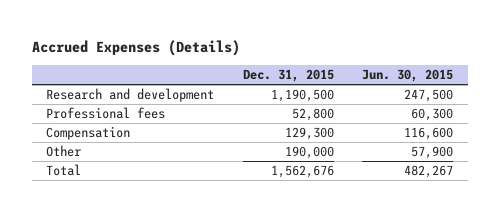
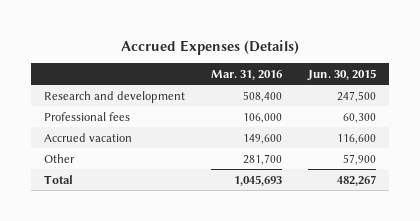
- | Dec. 31, 2015 | Jun. 30, 2015
+ | Mar. 31, 2016 | Jun. 30, 2015
- Compensation | 129,300 | 116,600
+ Accrued vacation | 149,600 | 116,600

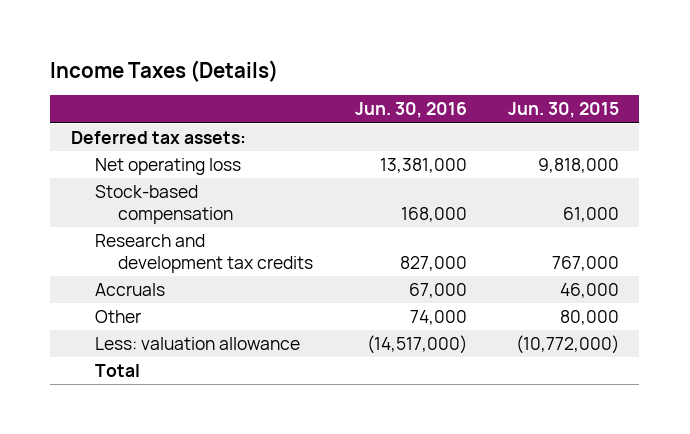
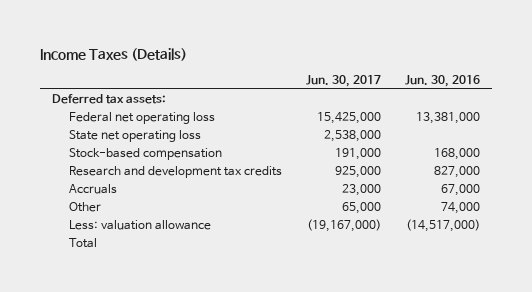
- | Jun. 30, 2016 | Jun. 30, 2015
+ | Jun. 30, 2017 | Jun. 30, 2016
- Net operating loss | 13,381,000 | 9,818,000
+ Federal net operating loss | 15,425,000 | 13,381,000
+ State net operating loss | 2,538,000 |

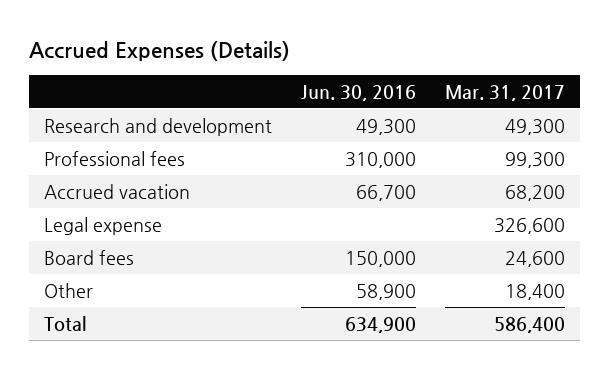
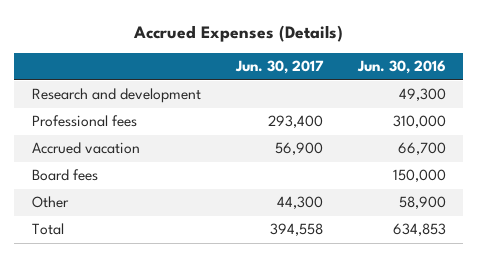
- | Jun. 30, 2016 | Mar. 31, 2017
+ | Jun. 30, 2017 | Jun. 30, 2016
- Legal expense | | 326,600
- Total | 634,900 | 586,400
+ Total | 394,558 | 634,853

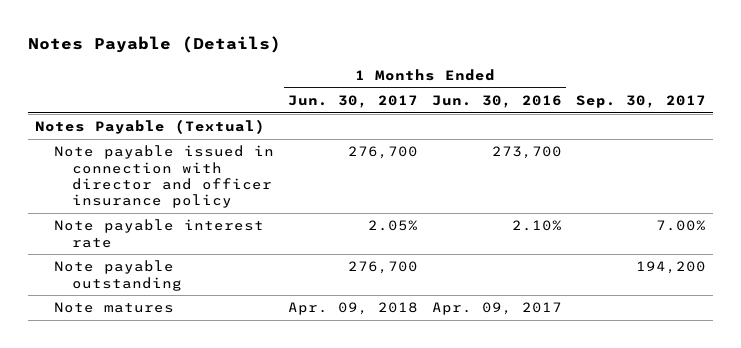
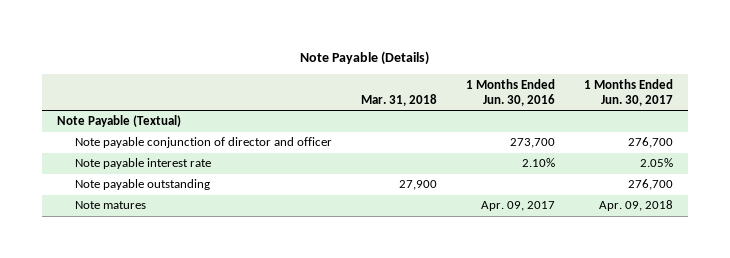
- Notes Payable (Details)
+ Note Payable (Details)
- | 1 Months Ended Jun. 30, 2017 | 1 Months Ended Jun. 30, 2016 | Sep. 30, 2017
+ | Mar. 31, 2018 | 1 Months Ended Jun. 30, 2016 | 1 Months Ended Jun. 30, 2017
- Notes Payable (Textual)
- Note payable issued in connection with director and officer insurance policy | 276,700 | 273,700 |
+ Note Payable (Textual)
+ Note payable conjunction of director and officer | | 273,700 | 276,700

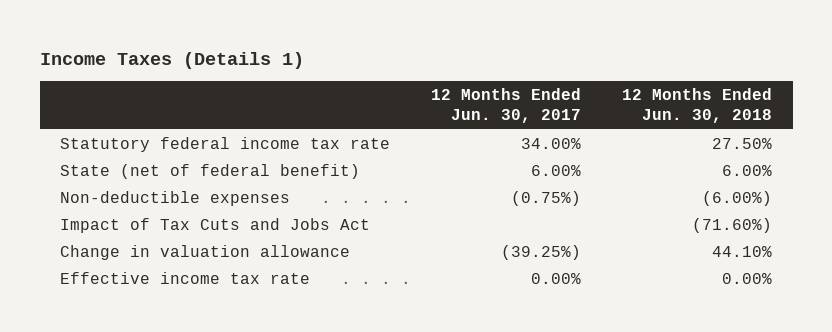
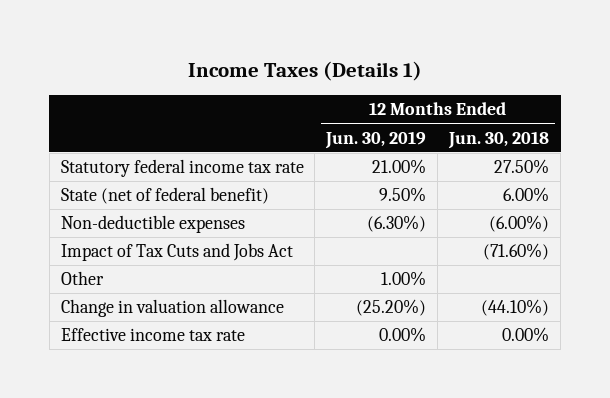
- | 12 Months Ended Jun. 30, 2017 | 12 Months Ended Jun. 30, 2018
+ | 12 Months Ended Jun. 30, 2019 | 12 Months Ended Jun. 30, 2018
- Change in valuation allowance | (39.25%) | 44.10%
+ Other | 1.00% |
+ Change in valuation allowance | (25.20%) | (44.10%)

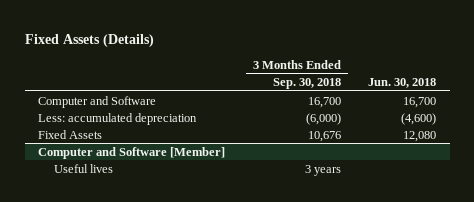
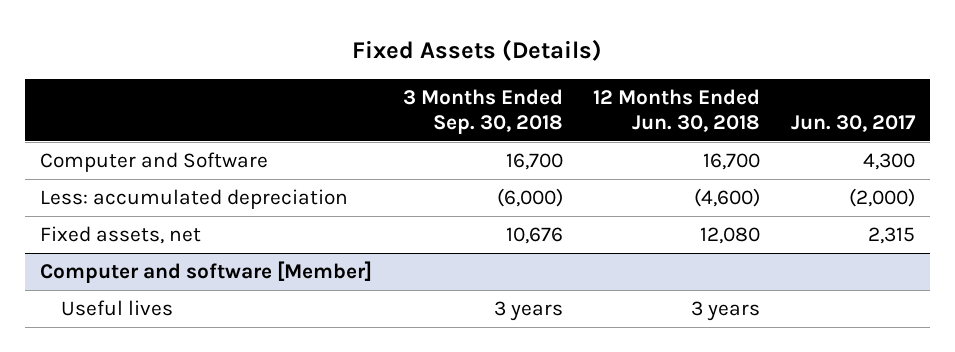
- | 3 Months Ended Sep. 30, 2018 | Jun. 30, 2018
+ | 3 Months Ended Sep. 30, 2018 | 12 Months Ended Jun. 30, 2018 | Jun. 30, 2017
- Fixed Assets | 10,676 | 12,080
- Computer and Software [Member]
+ Fixed assets, net | 10,676 | 12,080 | 2,315
+ Computer and software [Member]

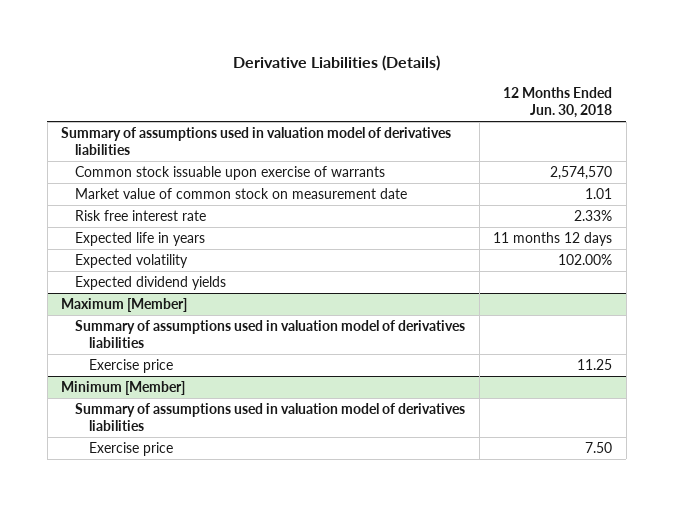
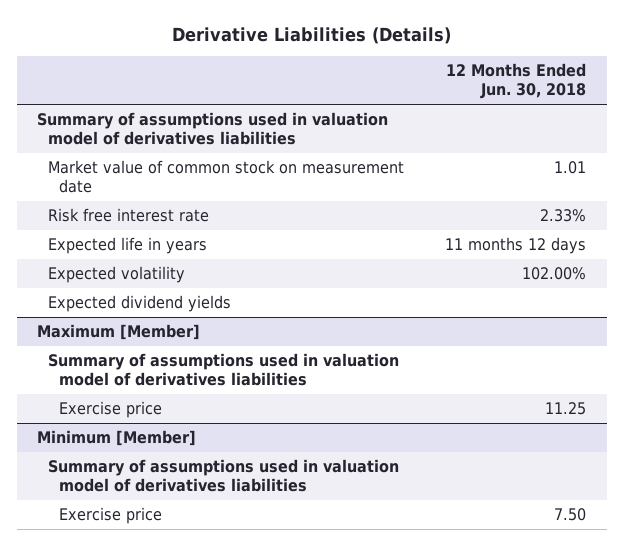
- Common stock issuable upon exercise of warrants | 2,574,570

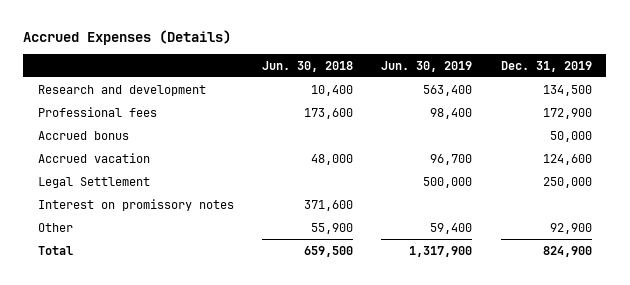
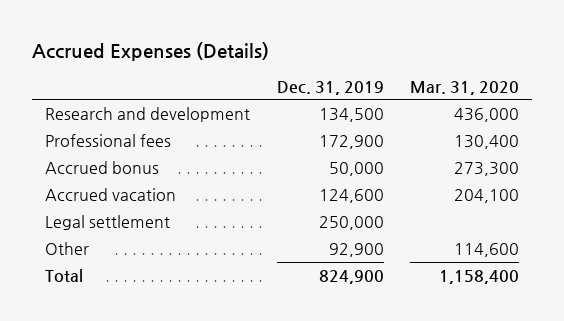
- | Jun. 30, 2018 | Jun. 30, 2019 | Dec. 31, 2019
+ | Dec. 31, 2019 | Mar. 31, 2020
- Legal Settlement | | 500,000 | 250,000
- Interest on promissory notes | 371,600 | |
+ Legal settlement | 250,000 |

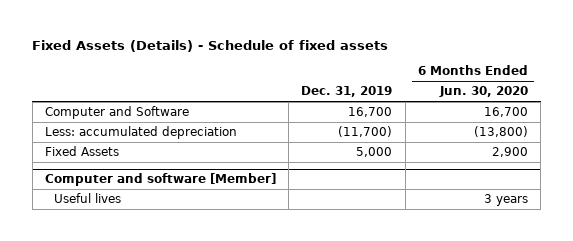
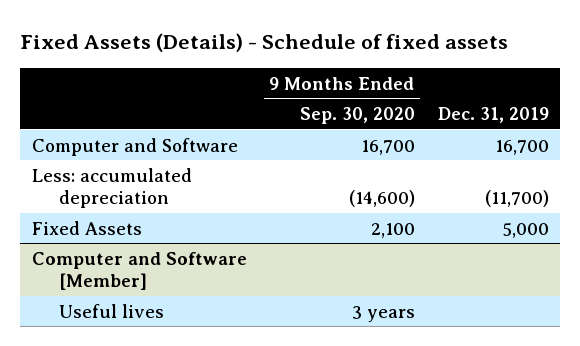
- | Dec. 31, 2019 | 6 Months Ended Jun. 30, 2020
+ | 9 Months Ended Sep. 30, 2020 | Dec. 31, 2019
- Computer and software [Member]
+ Computer and Software [Member]

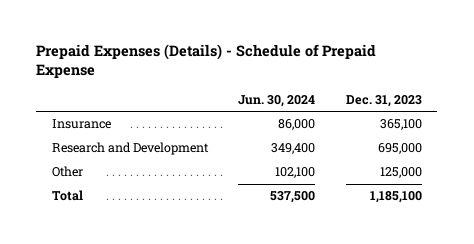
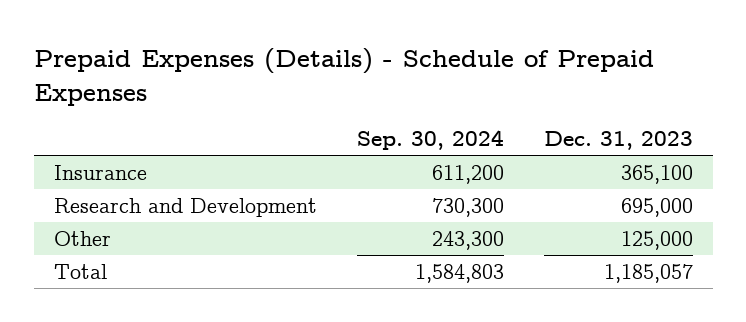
- Prepaid Expenses (Details) - Schedule of Prepaid Expense
+ Prepaid Expenses (Details) - Schedule of Prepaid Expenses
- | Jun. 30, 2024 | Dec. 31, 2023
+ | Sep. 30, 2024 | Dec. 31, 2023
- Total | 537,500 | 1,185,100
+ Total | 1,584,803 | 1,185,057

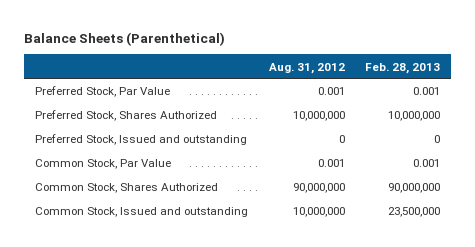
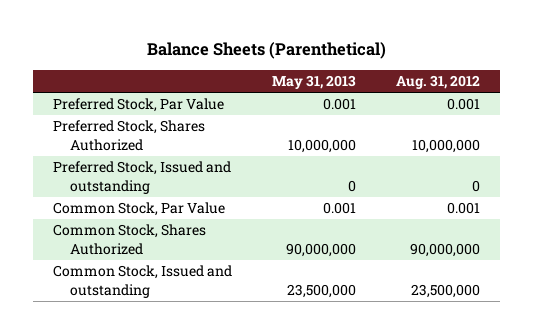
- | Aug. 31, 2012 | Feb. 28, 2013
+ | May 31, 2013 | Aug. 31, 2012
- Common Stock, Issued and outstanding | 10,000,000 | 23,500,000
+ Common Stock, Issued and outstanding | 23,500,000 | 23,500,000

